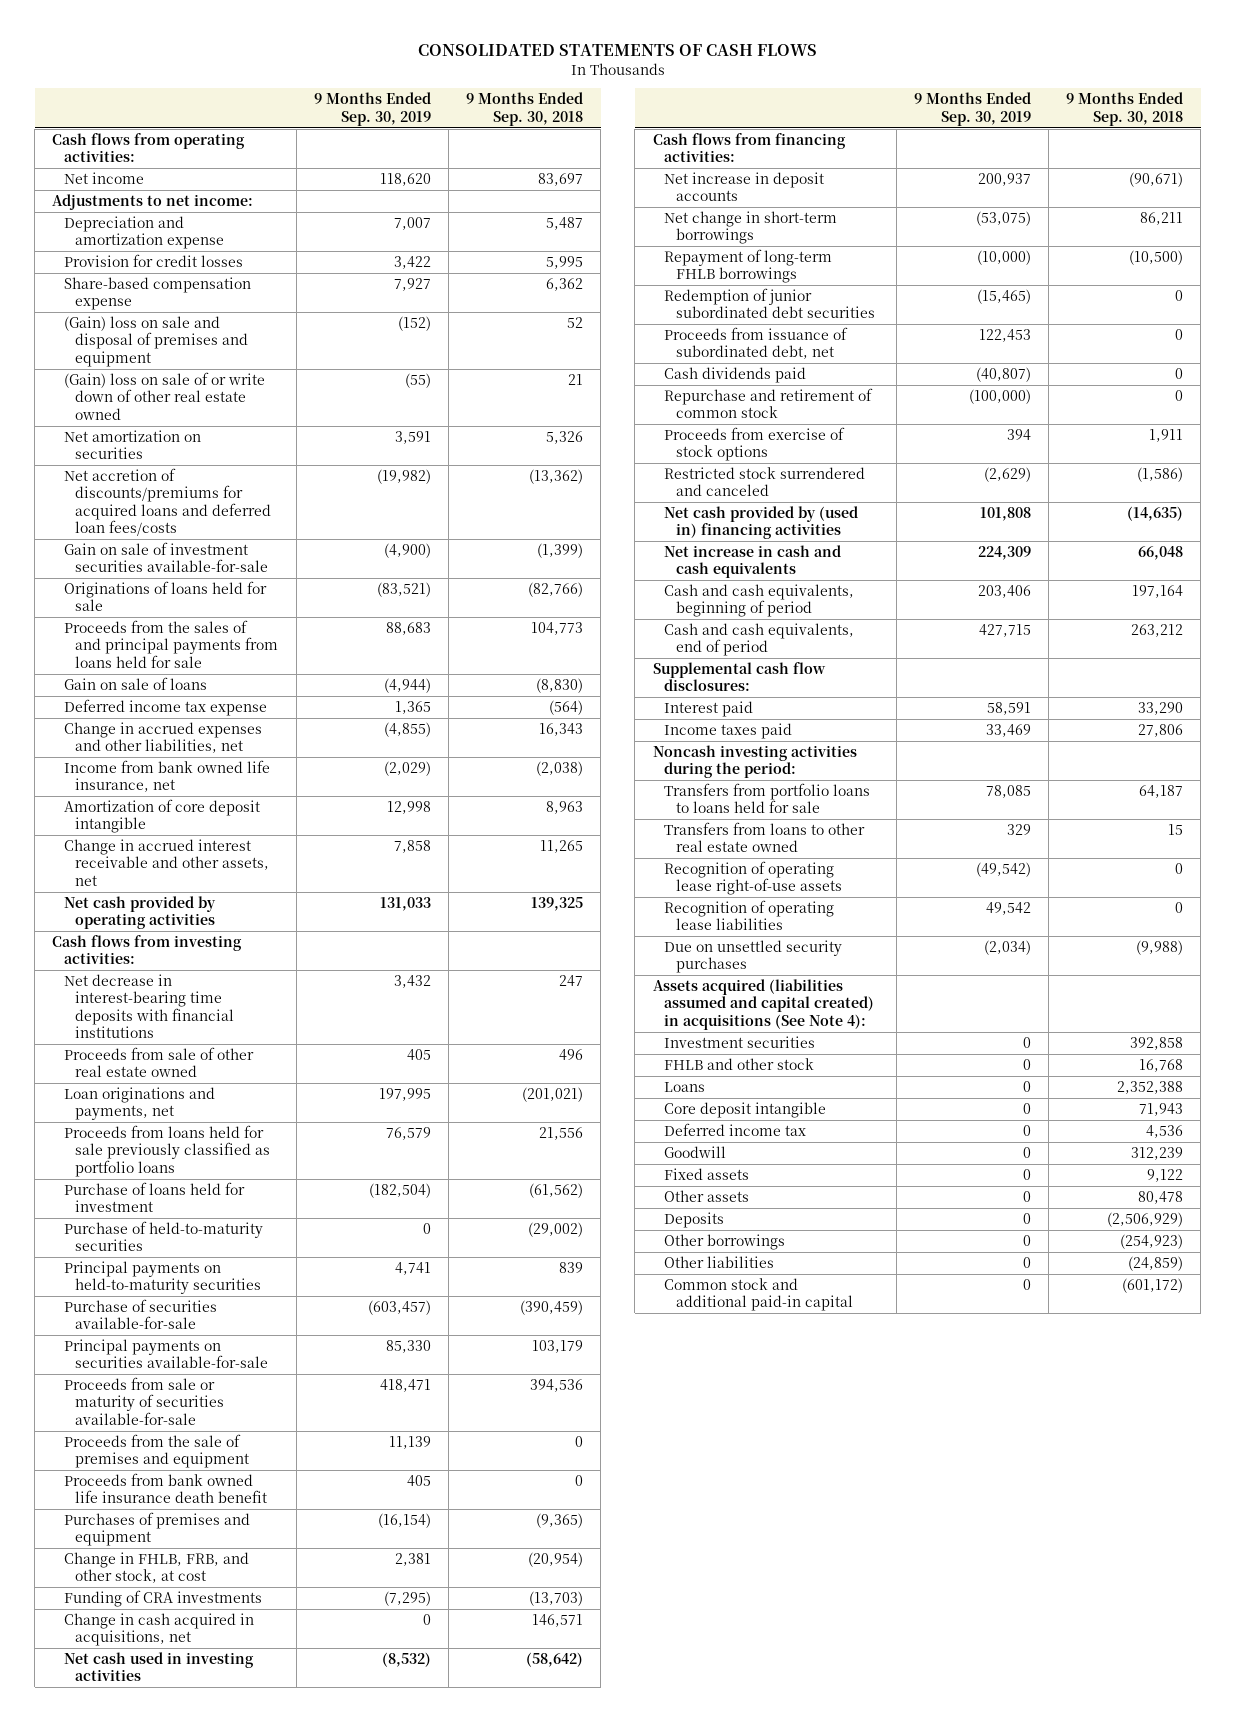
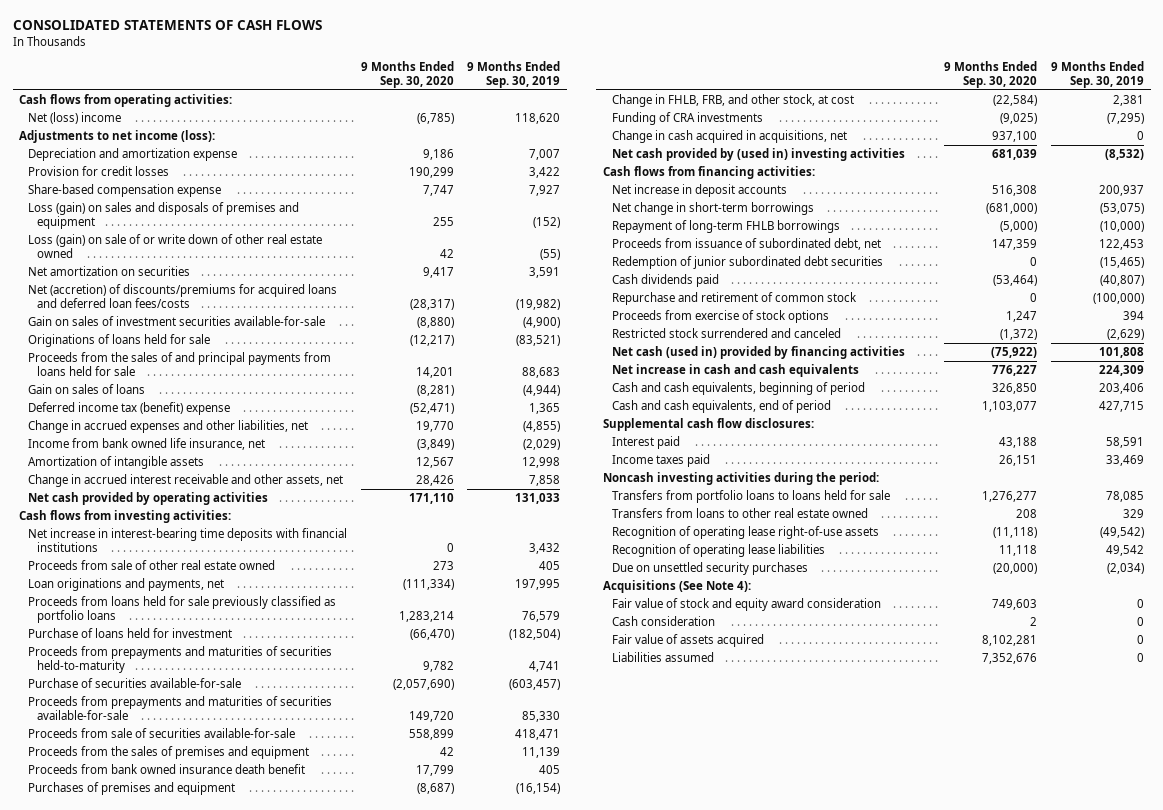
- | 9 Months Ended Sep. 30, 2019 | 9 Months Ended Sep. 30, 2018
+ | 9 Months Ended Sep. 30, 2020 | 9 Months Ended Sep. 30, 2019
- Net income | 118,620 | 83,697
- Adjustments to net income:
+ Net (loss) income | (6,785) | 118,620
+ Adjustments to net income (loss):
- (Gain) loss on sale and disposal of premises and equipment | (152) | 52
- (Gain) loss on sale of or write down of other real estate owned | (55) | 21
+ Loss (gain) on sales and disposals of premises and equipment | 255 | (152)
+ Loss (gain) on sale of or write down of other real estate owned | 42 | (55)
- Net accretion of discounts/premiums for acquired loans and deferred loan fees/costs | (19,982) | (13,362)
- Gain on sale of investment securities available-for-sale | (4,900) | (1,399)
+ Net (accretion) of discounts/premiums for acquired loans and deferred loan fees/costs | (28,317) | (19,982)
+ Gain on sales of investment securities available-for-sale | (8,880) | (4,900)
- Gain on sale of loans | (4,944) | (8,830)
- Deferred income tax expense | 1,365 | (564)
+ Gain on sales of loans | (8,281) | (4,944)
+ Deferred income tax (benefit) expense | (52,471) | 1,365
- Amortization of core deposit intangible | 12,998 | 8,963
+ Amortization of intangible assets | 12,567 | 12,998
- Net decrease in interest-bearing time deposits with financial institutions | 3,432 | 247
+ Net increase in interest-bearing time deposits with financial institutions | 0 | 3,432
- Purchase of held-to-maturity securities | 0 | (29,002)
- Principal payments on held-to-maturity securities | 4,741 | 839
+ Proceeds from prepayments and maturities of securities held-to-maturity | 9,782 | 4,741
- Principal payments on securities available-for-sale | 85,330 | 103,179
- Proceeds from sale or maturity of securities available-for-sale | 418,471 | 394,536
- Proceeds from the sale of premises and equipment | 11,139 | 0
- Proceeds from bank owned life insurance death benefit | 405 | 0
+ Proceeds from prepayments and maturities of securities available-for-sale | 149,720 | 85,330
+ Proceeds from sale of securities available-for-sale | 558,899 | 418,471
+ Proceeds from the sales of premises and equipment | 42 | 11,139
+ Proceeds from bank owned insurance death benefit | 17,799 | 405
- Net cash used in investing activities | (8,532) | (58,642)
+ Net cash provided by (used in) investing activities | 681,039 | (8,532)
moved down: Redemption of junior subordinated debt securities | 0 | (15,465)
- Net cash provided by (used in) financing activities | 101,808 | (14,635)
+ Net cash (used in) provided by financing activities | (75,922) | 101,808
- Assets acquired (liabilities assumed and capital created) in acquisitions (See Note 4):
- Investment securities | 0 | 392,858
- FHLB and other stock | 0 | 16,768
- Loans | 0 | 2,352,388
- Core deposit intangible | 0 | 71,943
- Deferred income tax | 0 | 4,536
- Goodwill | 0 | 312,239
- Fixed assets | 0 | 9,122
- Other assets | 0 | 80,478
- Deposits | 0 | (2,506,929)
- Other borrowings | 0 | (254,923)
- Other liabilities | 0 | (24,859)
- Common stock and additional paid-in capital | 0 | (601,172)
+ Acquisitions (See Note 4):
+ Fair value of stock and equity award consideration | 749,603 | 0
+ Cash consideration | 2 | 0
+ Fair value of assets acquired | 8,102,281 | 0
+ Liabilities assumed | 7,352,676 | 0

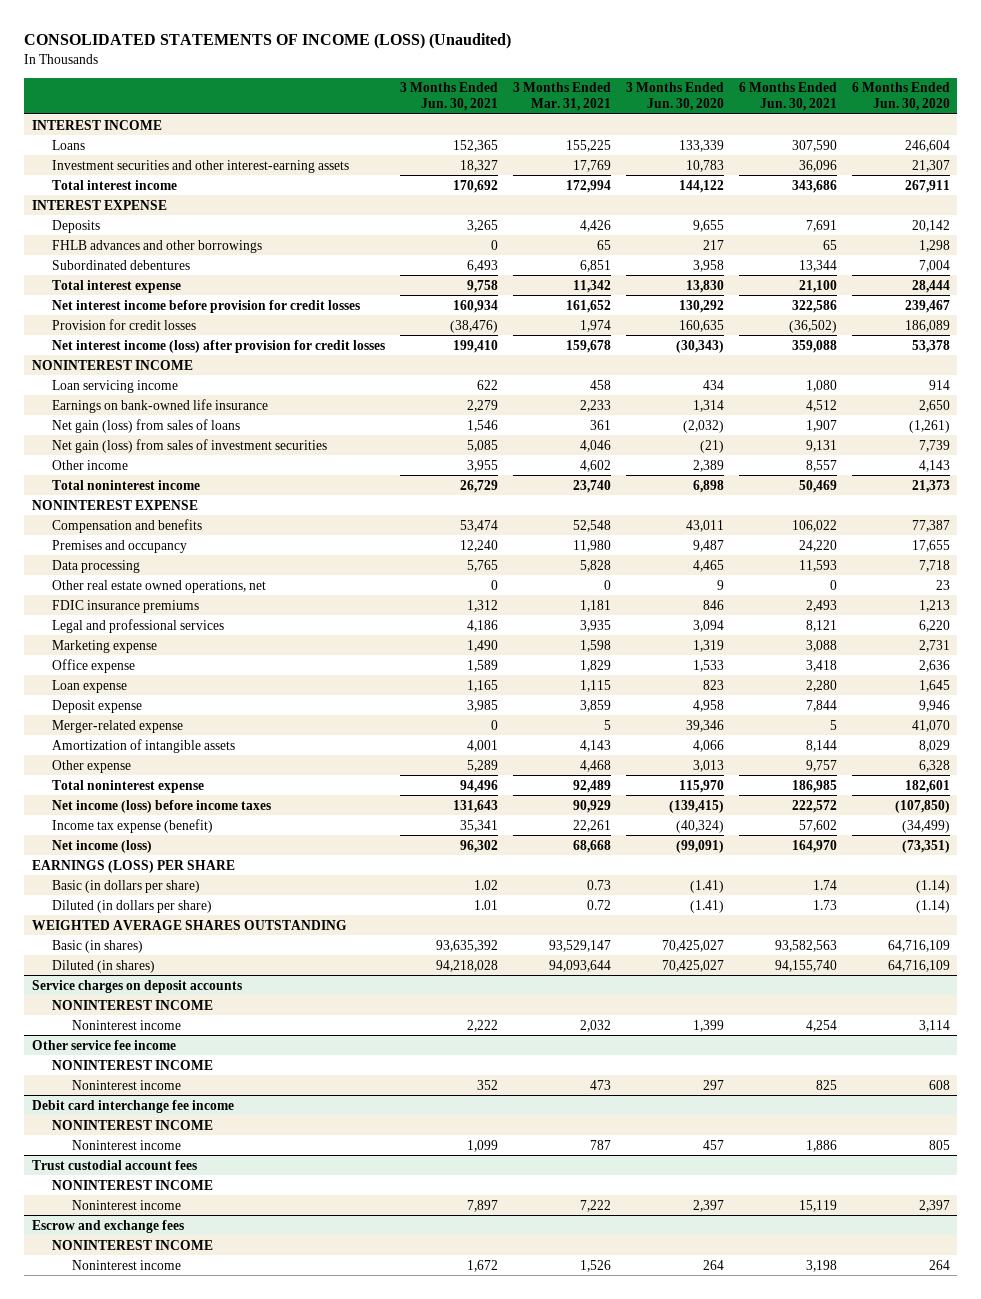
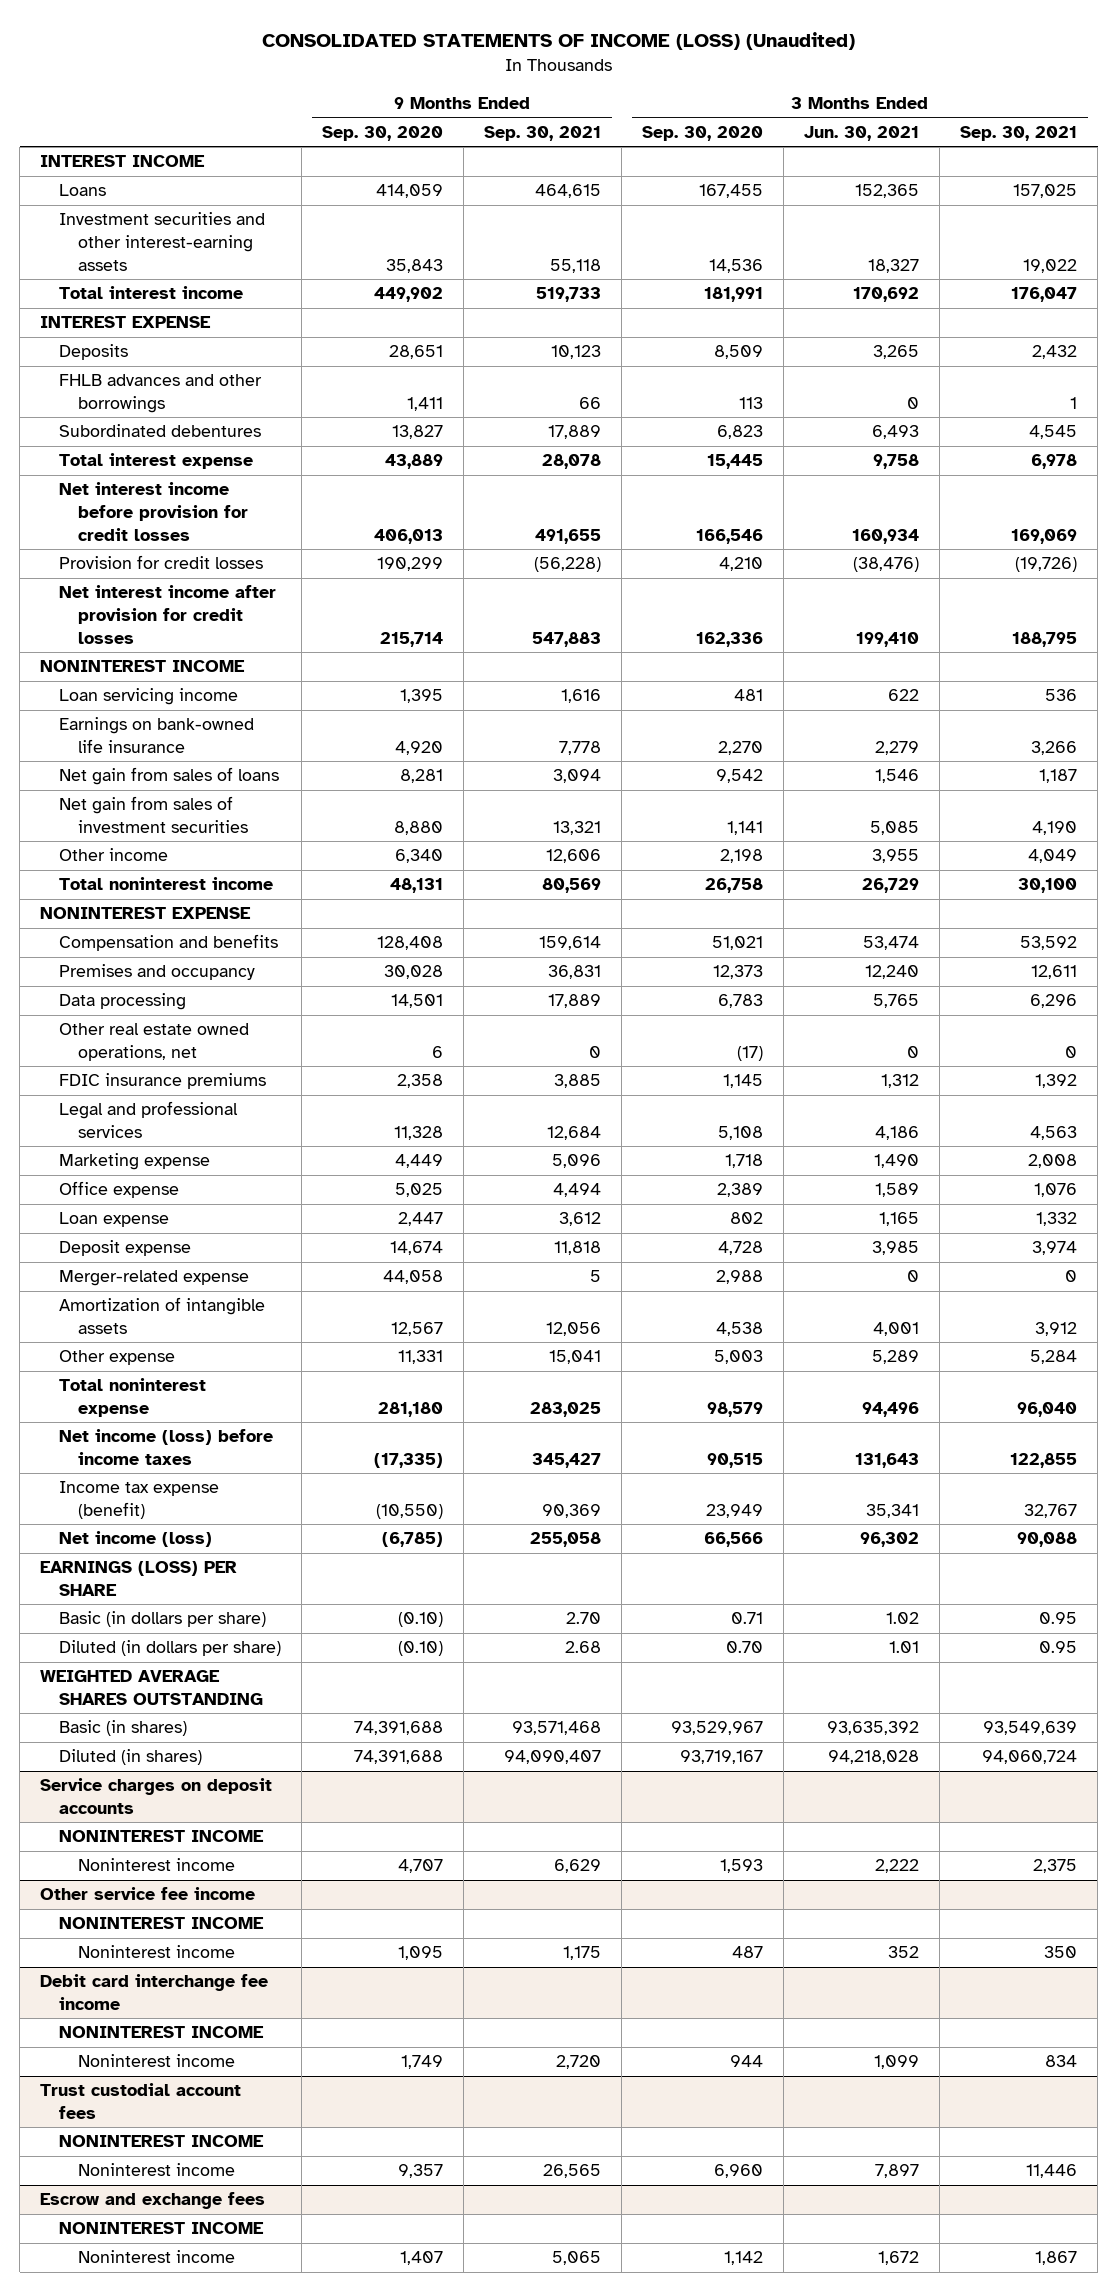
- | 3 Months Ended Jun. 30, 2021 | 3 Months Ended Mar. 31, 2021 | 3 Months Ended Jun. 30, 2020 | 6 Months Ended Jun. 30, 2021 | 6 Months Ended Jun. 30, 2020
+ | 9 Months Ended Sep. 30, 2020 | 9 Months Ended Sep. 30, 2021 | 3 Months Ended Sep. 30, 2020 | 3 Months Ended Jun. 30, 2021 | 3 Months Ended Sep. 30, 2021
- Net interest income (loss) after provision for credit losses | 199,410 | 159,678 | (30,343) | 359,088 | 53,378
+ Net interest income after provision for credit losses | 215,714 | 547,883 | 162,336 | 199,410 | 188,795
- Net gain (loss) from sales of loans | 1,546 | 361 | (2,032) | 1,907 | (1,261)
- Net gain (loss) from sales of investment securities | 5,085 | 4,046 | (21) | 9,131 | 7,739
+ Net gain from sales of loans | 8,281 | 3,094 | 9,542 | 1,546 | 1,187
+ Net gain from sales of investment securities | 8,880 | 13,321 | 1,141 | 5,085 | 4,190

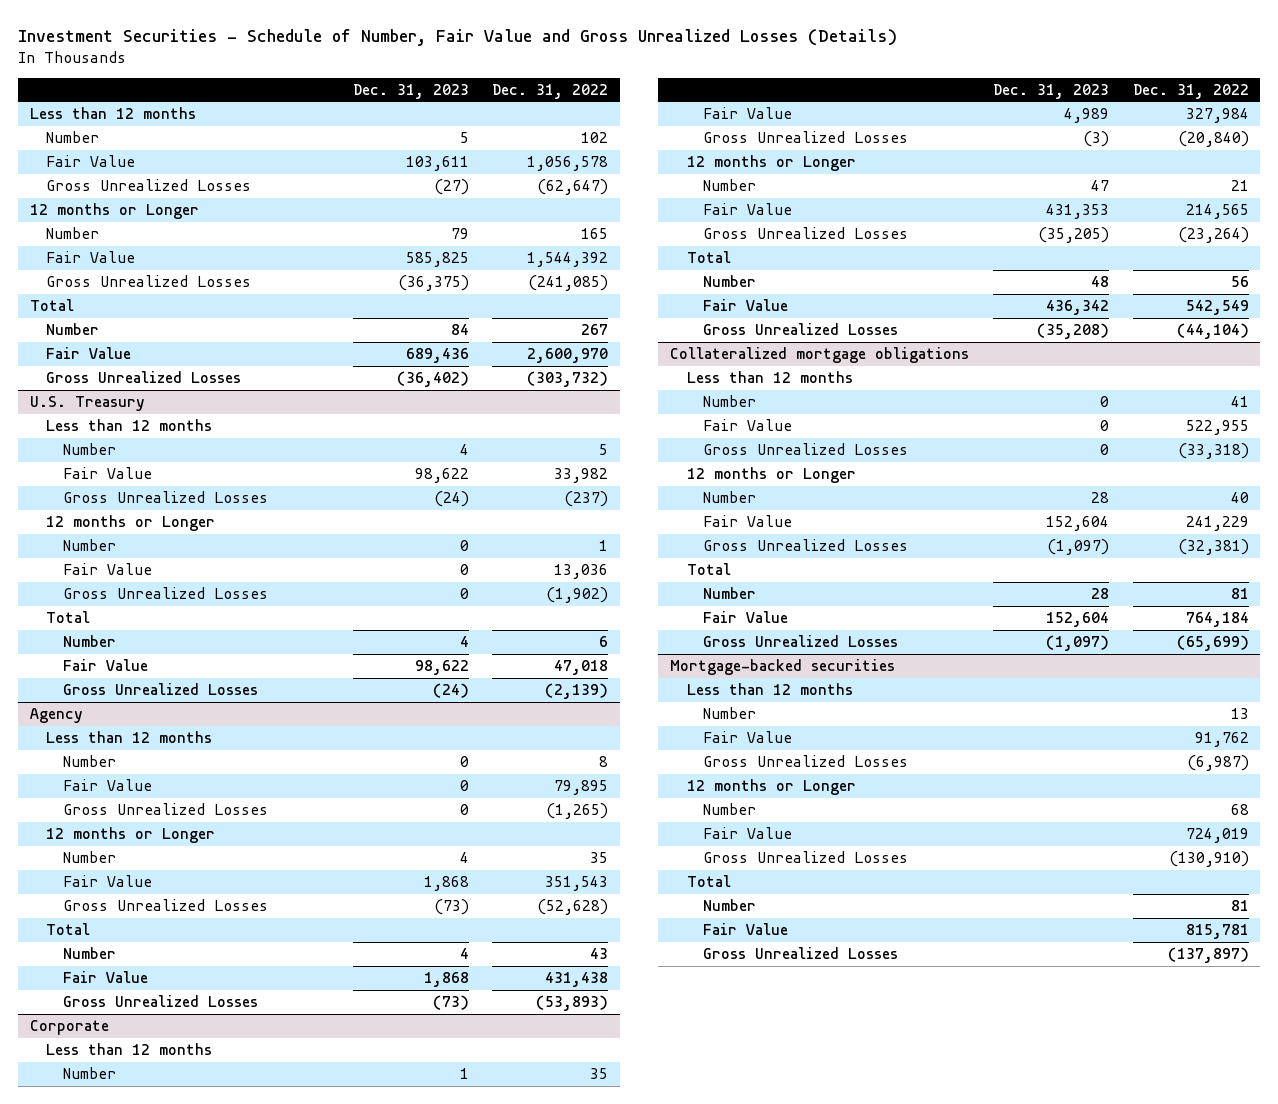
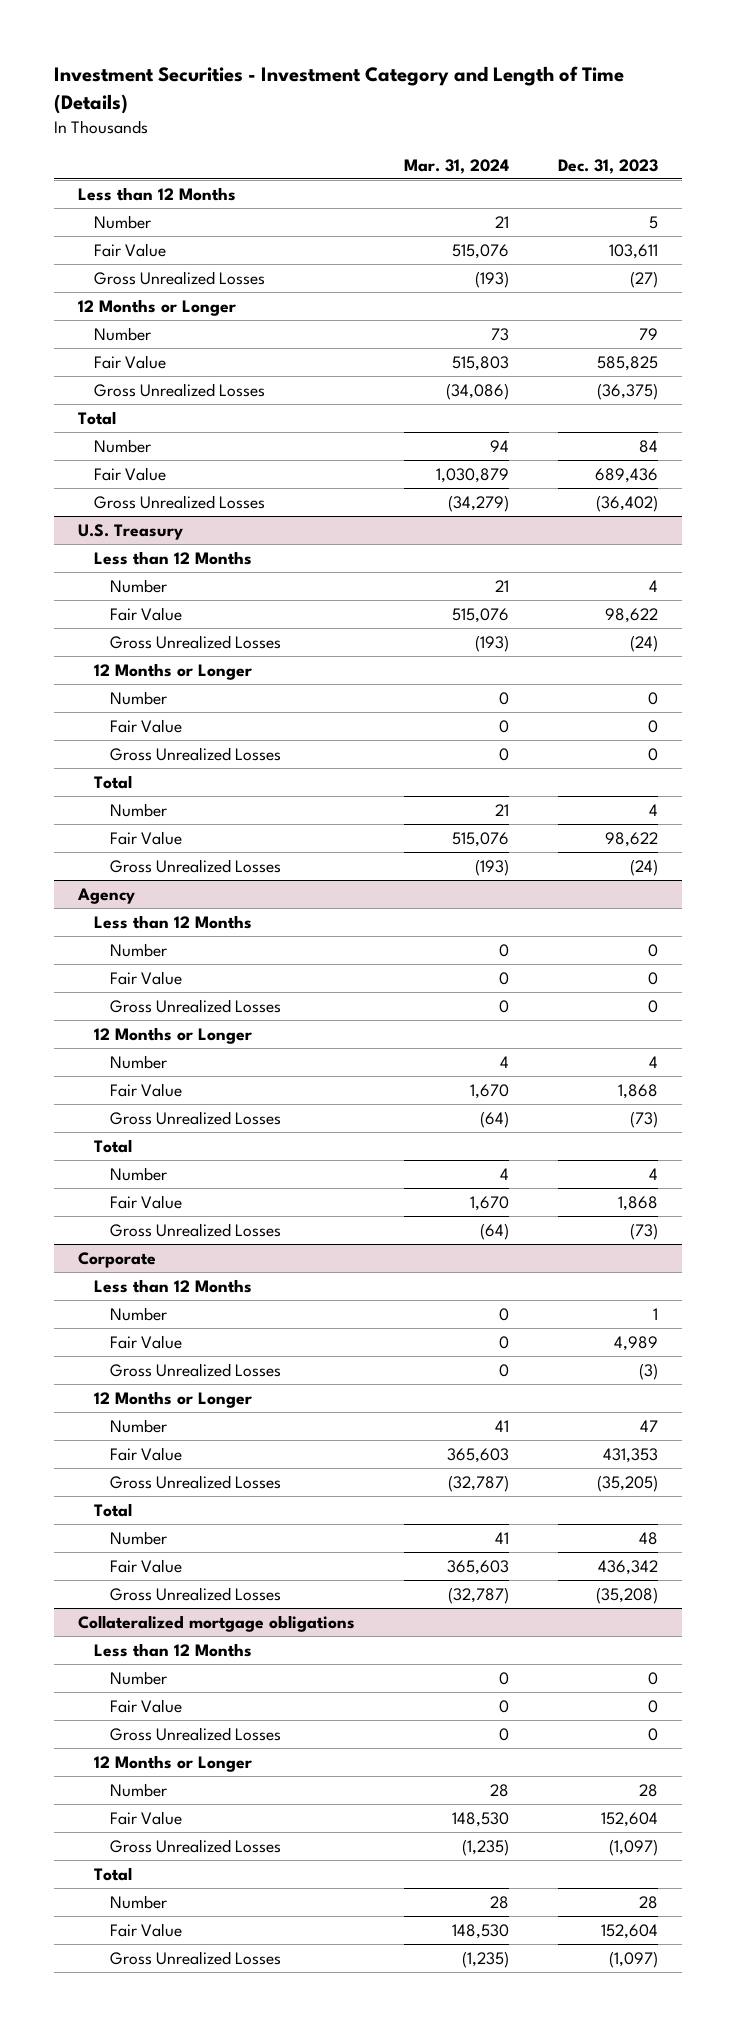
- Investment Securities - Schedule of Number, Fair Value and Gross Unrealized Losses (Details)
+ Investment Securities - Investment Category and Length of Time (Details)
- | Dec. 31, 2023 | Dec. 31, 2022
+ | Mar. 31, 2024 | Dec. 31, 2023
- Less than 12 months
+ Less than 12 Months
- 12 months or Longer
+ 12 Months or Longer
@ U.S. Treasury
- Less than 12 months
+ Less than 12 Months
- 12 months or Longer
+ 12 Months or Longer
@ Agency
- Less than 12 months
+ Less than 12 Months
- 12 months or Longer
+ 12 Months or Longer
@ Corporate
- Less than 12 months
+ Less than 12 Months
- 12 months or Longer
+ 12 Months or Longer
@ Collateralized mortgage obligations
- Less than 12 months
+ Less than 12 Months
- 12 months or Longer
+ 12 Months or Longer
- Mortgage-backed securities
- Less than 12 months
- Number | | 13
- Fair Value | | 91,762
- Gross Unrealized Losses | | (6,987)
- 12 months or Longer
- Number | | 68
- Fair Value | | 724,019
- Gross Unrealized Losses | | (130,910)
- Total
- Number | | 81
- Fair Value | | 815,781
- Gross Unrealized Losses | | (137,897)

